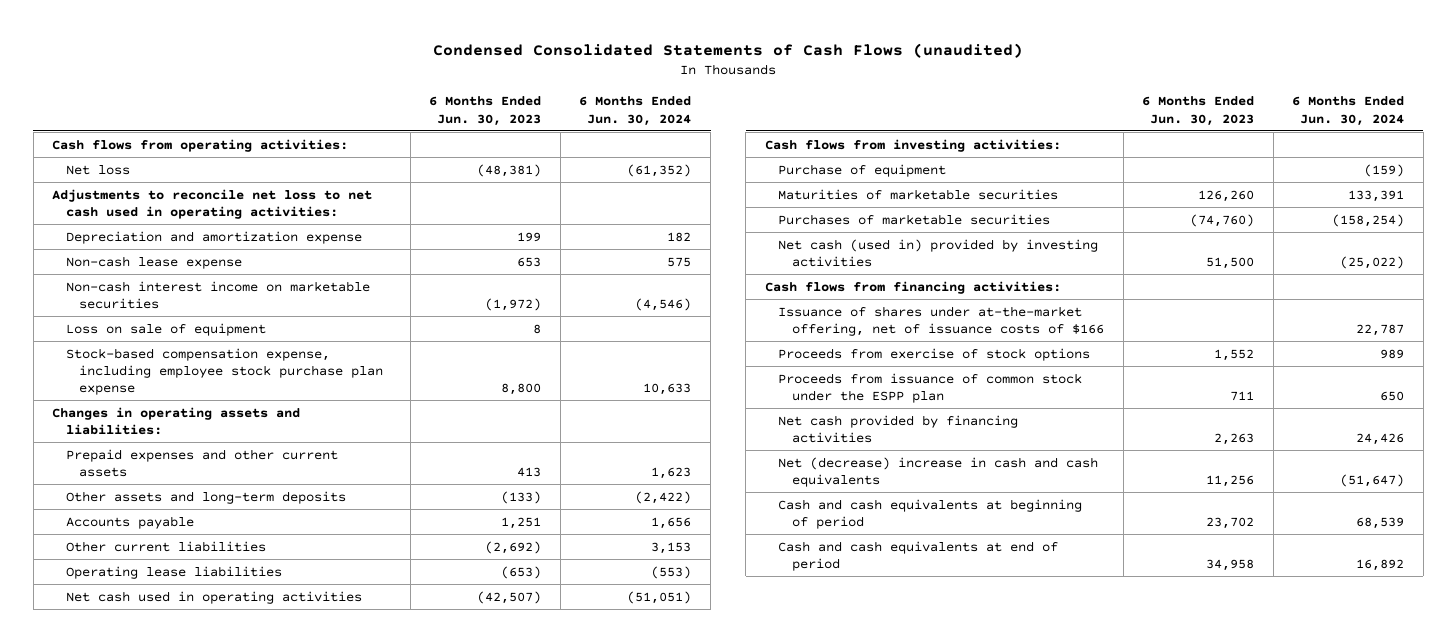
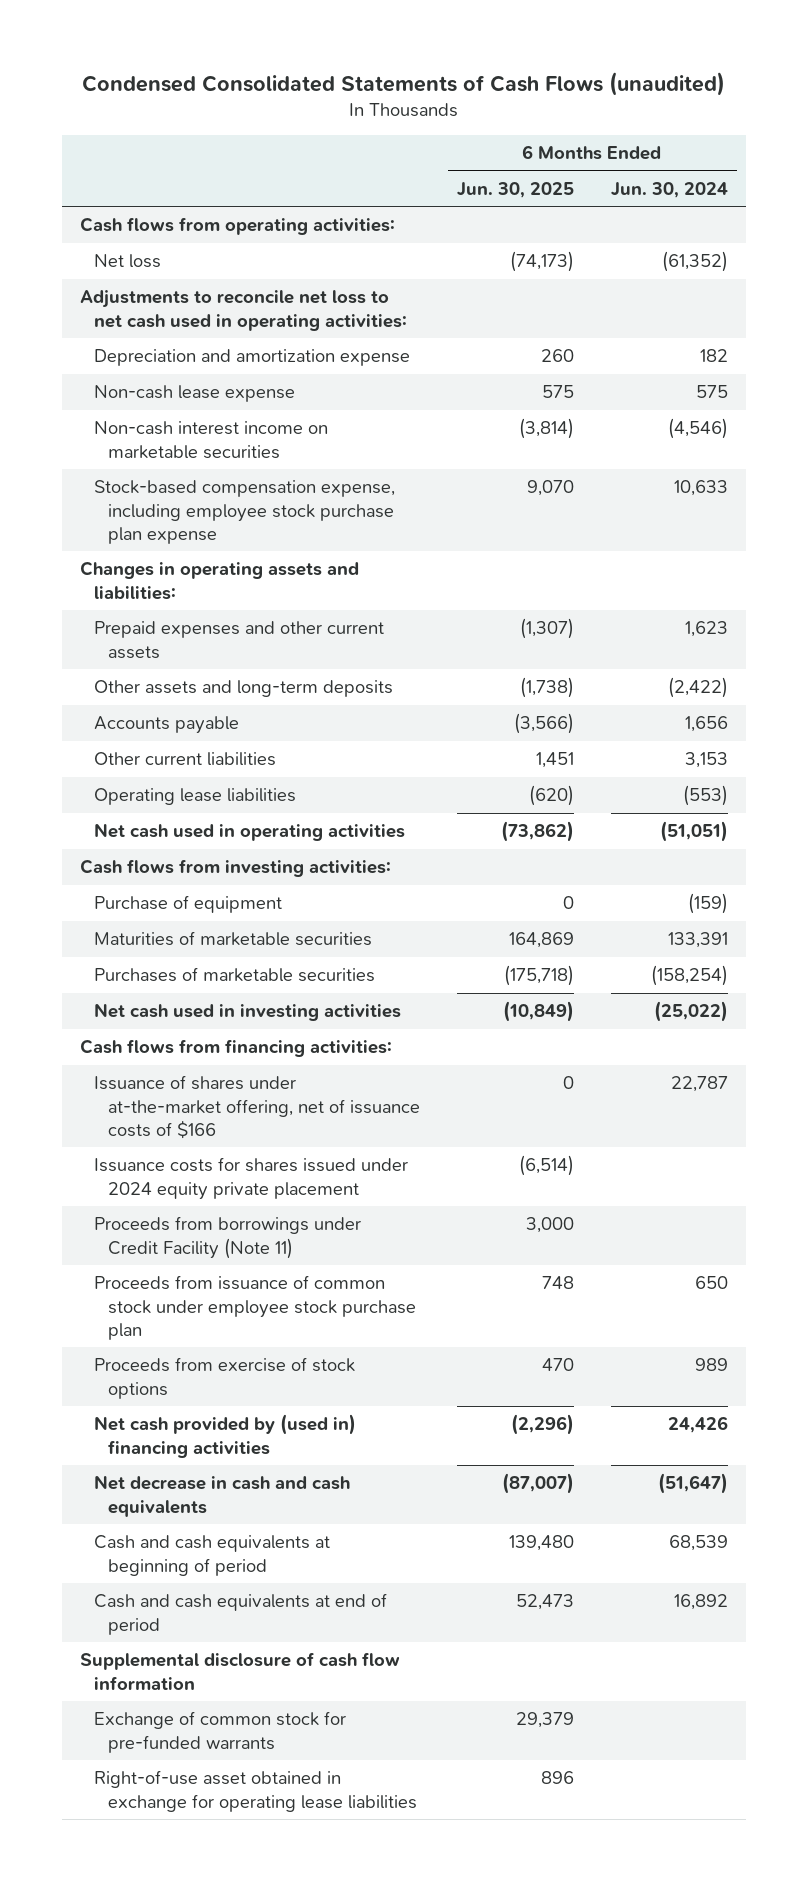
- | 6 Months Ended Jun. 30, 2023 | 6 Months Ended Jun. 30, 2024
+ | 6 Months Ended Jun. 30, 2025 | 6 Months Ended Jun. 30, 2024
- Loss on sale of equipment | 8 |
- Net cash (used in) provided by investing activities | 51,500 | (25,022)
+ Net cash used in investing activities | (10,849) | (25,022)
+ Issuance costs for shares issued under 2024 equity private placement | (6,514) |
+ Proceeds from borrowings under Credit Facility (Note 11) | 3,000 |
+ Proceeds from issuance of common stock under employee stock purchase plan | 748 | 650
- Proceeds from issuance of common stock under the ESPP plan | 711 | 650
- Net cash provided by financing activities | 2,263 | 24,426
- Net (decrease) increase in cash and cash equivalents | 11,256 | (51,647)
+ Net cash provided by (used in) financing activities | (2,296) | 24,426
+ Net decrease in cash and cash equivalents | (87,007) | (51,647)
+ Supplemental disclosure of cash flow information
+ Exchange of common stock for pre-funded warrants | 29,379 |
+ Right-of-use asset obtained in exchange for operating lease liabilities | 896 |

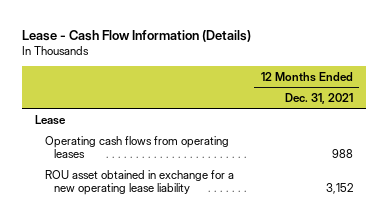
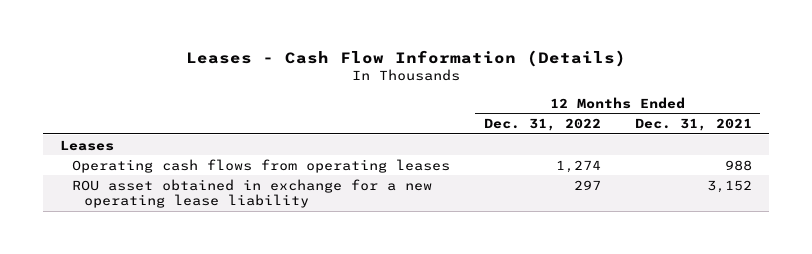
- Lease - Cash Flow Information (Details)
+ Leases - Cash Flow Information (Details)
- | 12 Months Ended Dec. 31, 2021
+ | 12 Months Ended Dec. 31, 2022 | 12 Months Ended Dec. 31, 2021
- Lease
+ Leases

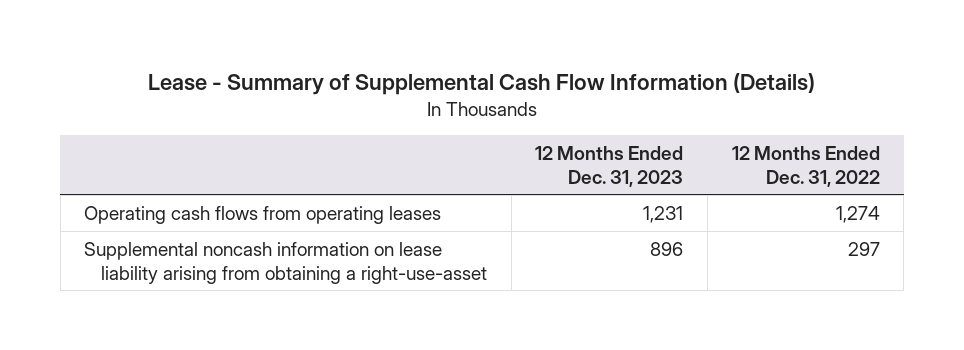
- Leases - Cash Flow Information (Details)
+ Lease - Summary of Supplemental Cash Flow Information (Details)
- | 12 Months Ended Dec. 31, 2022 | 12 Months Ended Dec. 31, 2021
+ | 12 Months Ended Dec. 31, 2023 | 12 Months Ended Dec. 31, 2022
- Leases
- ROU asset obtained in exchange for a new operating lease liability | 297 | 3,152
+ Supplemental noncash information on lease liability arising from obtaining a right-use-asset | 896 | 297

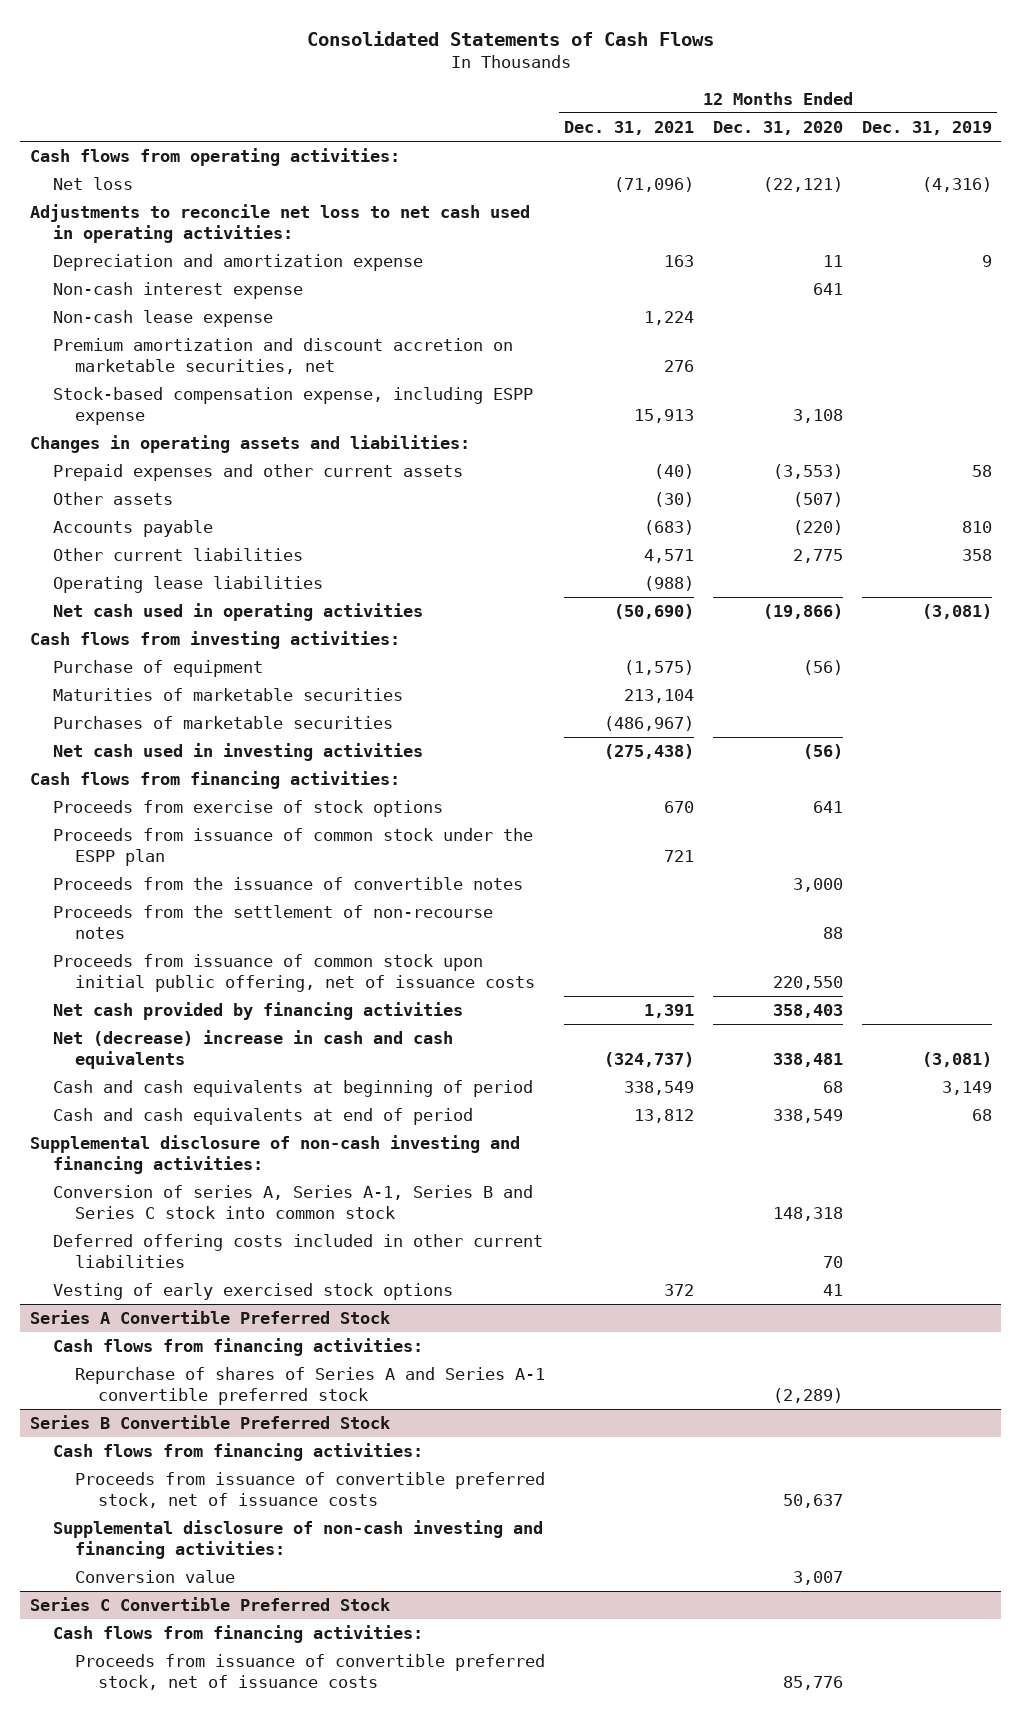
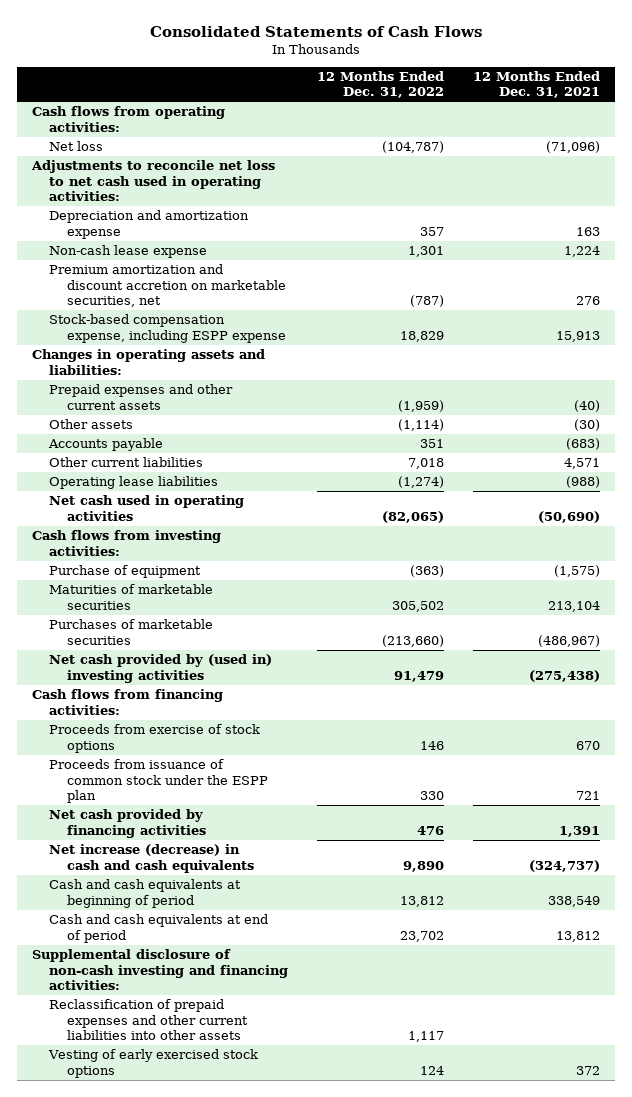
- | 12 Months Ended Dec. 31, 2021 | 12 Months Ended Dec. 31, 2020 | 12 Months Ended Dec. 31, 2019
+ | 12 Months Ended Dec. 31, 2022 | 12 Months Ended Dec. 31, 2021
- Non-cash interest expense | | 641 |
- Net cash used in investing activities | (275,438) | (56) |
+ Net cash provided by (used in) investing activities | 91,479 | (275,438)
- Proceeds from the issuance of convertible notes | | 3,000 |
- Proceeds from the settlement of non-recourse notes | | 88 |
- Proceeds from issuance of common stock upon initial public offering, net of issuance costs | | 220,550 |
- Net (decrease) increase in cash and cash equivalents | (324,737) | 338,481 | (3,081)
+ Net increase (decrease) in cash and cash equivalents | 9,890 | (324,737)
- Conversion of series A, Series A-1, Series B and Series C stock into common stock | | 148,318 |
- Deferred offering costs included in other current liabilities | | 70 |
+ Reclassification of prepaid expenses and other current liabilities into other assets | 1,117 |
- Series A Convertible Preferred Stock
- Cash flows from financing activities:
- Repurchase of shares of Series A and Series A-1 convertible preferred stock | | (2,289) |
- Series B Convertible Preferred Stock
- Cash flows from financing activities:
- Proceeds from issuance of convertible preferred stock, net of issuance costs | | 50,637 |
- Supplemental disclosure of non-cash investing and financing activities:
- Conversion value | | 3,007 |
- Series C Convertible Preferred Stock
- Cash flows from financing activities:
- Proceeds from issuance of convertible preferred stock, net of issuance costs | | 85,776 |

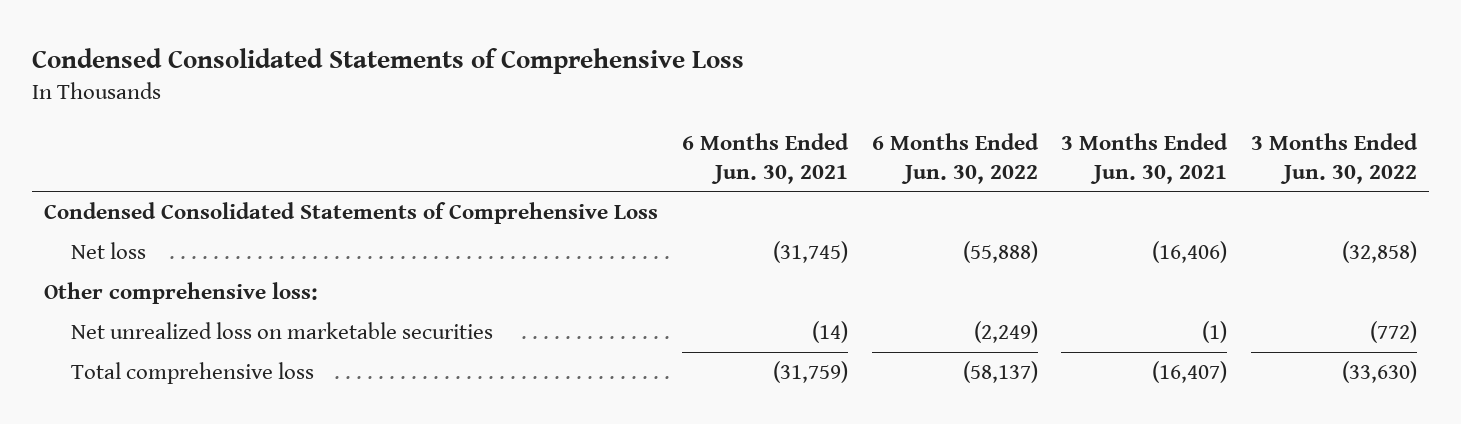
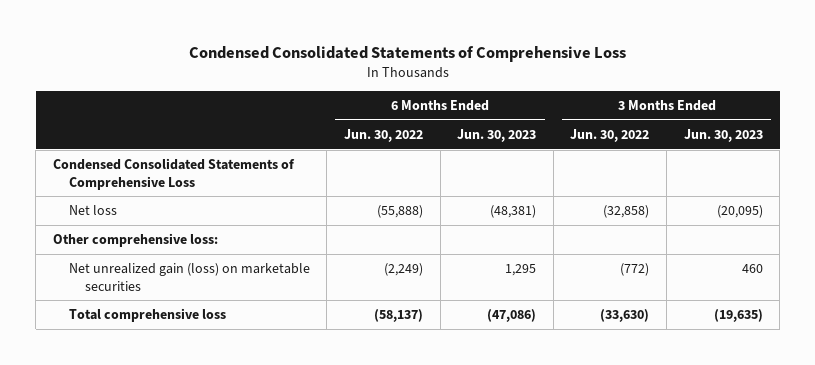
- | 6 Months Ended Jun. 30, 2021 | 6 Months Ended Jun. 30, 2022 | 3 Months Ended Jun. 30, 2021 | 3 Months Ended Jun. 30, 2022
+ | 6 Months Ended Jun. 30, 2022 | 6 Months Ended Jun. 30, 2023 | 3 Months Ended Jun. 30, 2022 | 3 Months Ended Jun. 30, 2023
- Net unrealized loss on marketable securities | (14) | (2,249) | (1) | (772)
+ Net unrealized gain (loss) on marketable securities | (2,249) | 1,295 | (772) | 460

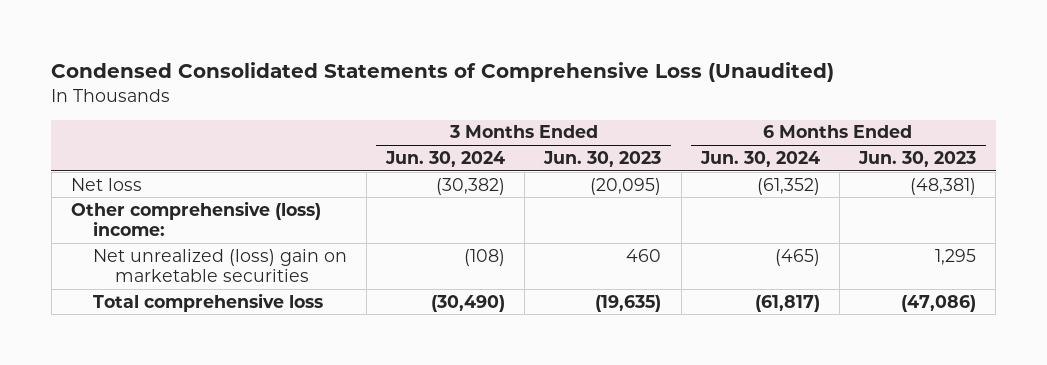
- Condensed Consolidated Statements of Comprehensive Loss
+ Condensed Consolidated Statements of Comprehensive Loss (Unaudited)
- | 6 Months Ended Jun. 30, 2022 | 6 Months Ended Jun. 30, 2023 | 3 Months Ended Jun. 30, 2022 | 3 Months Ended Jun. 30, 2023
+ | 3 Months Ended Jun. 30, 2024 | 3 Months Ended Jun. 30, 2023 | 6 Months Ended Jun. 30, 2024 | 6 Months Ended Jun. 30, 2023
- Condensed Consolidated Statements of Comprehensive Loss
- Other comprehensive loss:
- Net unrealized gain (loss) on marketable securities | (2,249) | 1,295 | (772) | 460
+ Other comprehensive (loss) income:
+ Net unrealized (loss) gain on marketable securities | (108) | 460 | (465) | 1,295

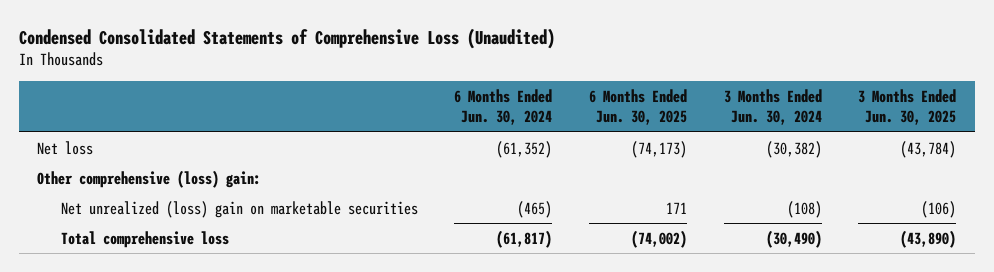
- | 3 Months Ended Jun. 30, 2024 | 3 Months Ended Jun. 30, 2023 | 6 Months Ended Jun. 30, 2024 | 6 Months Ended Jun. 30, 2023
+ | 6 Months Ended Jun. 30, 2024 | 6 Months Ended Jun. 30, 2025 | 3 Months Ended Jun. 30, 2024 | 3 Months Ended Jun. 30, 2025
- Other comprehensive (loss) income:
+ Other comprehensive (loss) gain:

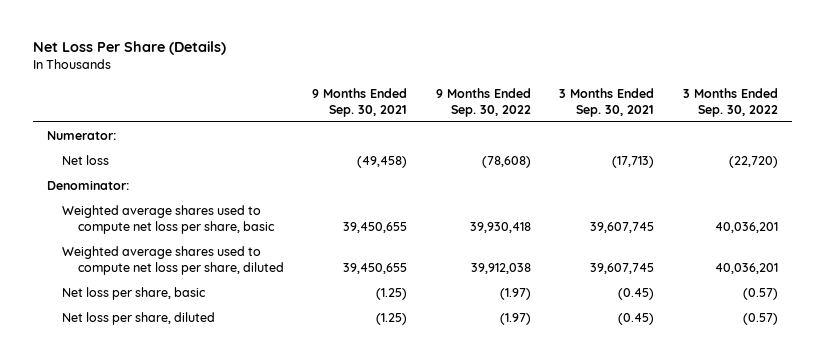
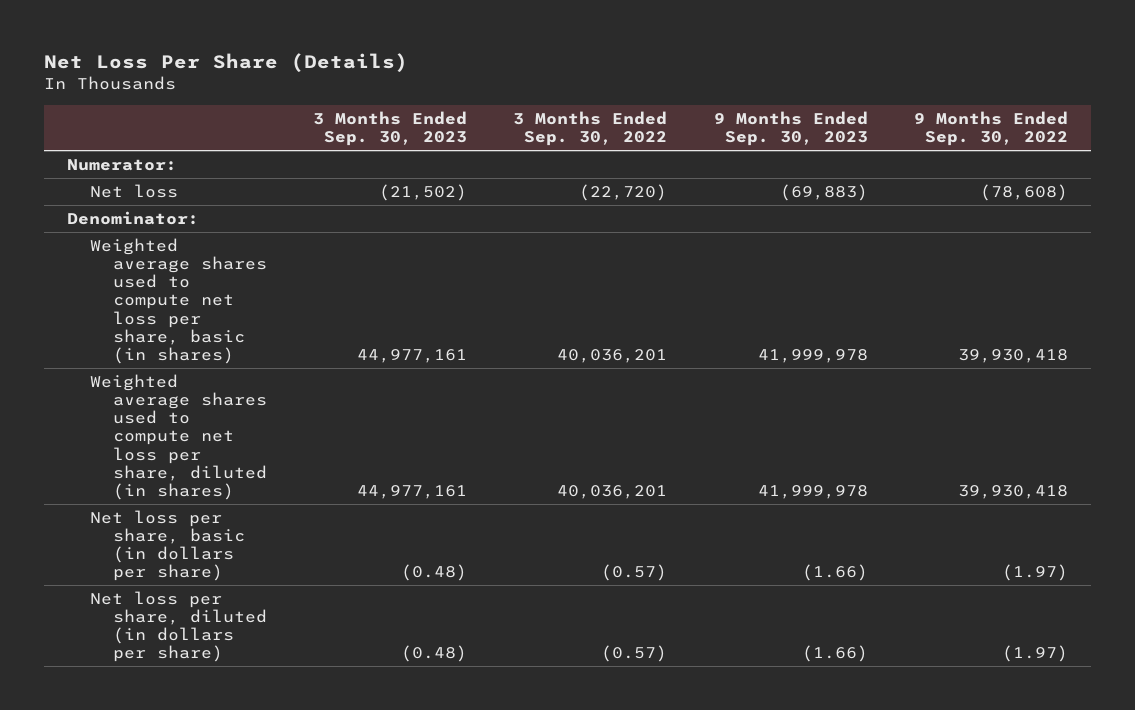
- | 9 Months Ended Sep. 30, 2021 | 9 Months Ended Sep. 30, 2022 | 3 Months Ended Sep. 30, 2021 | 3 Months Ended Sep. 30, 2022
+ | 3 Months Ended Sep. 30, 2023 | 3 Months Ended Sep. 30, 2022 | 9 Months Ended Sep. 30, 2023 | 9 Months Ended Sep. 30, 2022
- Weighted average shares used to compute net loss per share, basic | 39,450,655 | 39,930,418 | 39,607,745 | 40,036,201
- Weighted average shares used to compute net loss per share, diluted | 39,450,655 | 39,912,038 | 39,607,745 | 40,036,201
- Net loss per share, basic | (1.25) | (1.97) | (0.45) | (0.57)
- Net loss per share, diluted | (1.25) | (1.97) | (0.45) | (0.57)
+ Weighted average shares used to compute net loss per share, basic (in shares) | 44,977,161 | 40,036,201 | 41,999,978 | 39,930,418
+ Weighted average shares used to compute net loss per share, diluted (in shares) | 44,977,161 | 40,036,201 | 41,999,978 | 39,930,418
+ Net loss per share, basic (in dollars per share) | (0.48) | (0.57) | (1.66) | (1.97)
+ Net loss per share, diluted (in dollars per share) | (0.48) | (0.57) | (1.66) | (1.97)

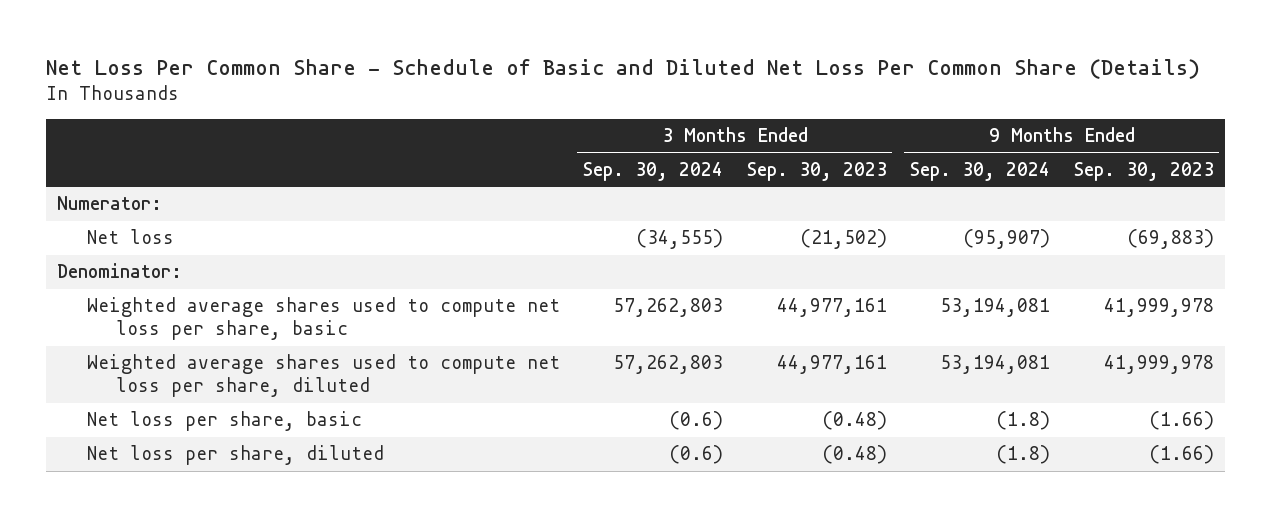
- Net Loss Per Share (Details)
+ Net Loss Per Common Share - Schedule of Basic and Diluted Net Loss Per Common Share (Details)
- | 3 Months Ended Sep. 30, 2023 | 3 Months Ended Sep. 30, 2022 | 9 Months Ended Sep. 30, 2023 | 9 Months Ended Sep. 30, 2022
+ | 3 Months Ended Sep. 30, 2024 | 3 Months Ended Sep. 30, 2023 | 9 Months Ended Sep. 30, 2024 | 9 Months Ended Sep. 30, 2023
- Weighted average shares used to compute net loss per share, basic (in shares) | 44,977,161 | 40,036,201 | 41,999,978 | 39,930,418
- Weighted average shares used to compute net loss per share, diluted (in shares) | 44,977,161 | 40,036,201 | 41,999,978 | 39,930,418
- Net loss per share, basic (in dollars per share) | (0.48) | (0.57) | (1.66) | (1.97)
- Net loss per share, diluted (in dollars per share) | (0.48) | (0.57) | (1.66) | (1.97)
+ Weighted average shares used to compute net loss per share, basic | 57,262,803 | 44,977,161 | 53,194,081 | 41,999,978
+ Weighted average shares used to compute net loss per share, diluted | 57,262,803 | 44,977,161 | 53,194,081 | 41,999,978
+ Net loss per share, basic | (0.6) | (0.48) | (1.8) | (1.66)
+ Net loss per share, diluted | (0.6) | (0.48) | (1.8) | (1.66)

